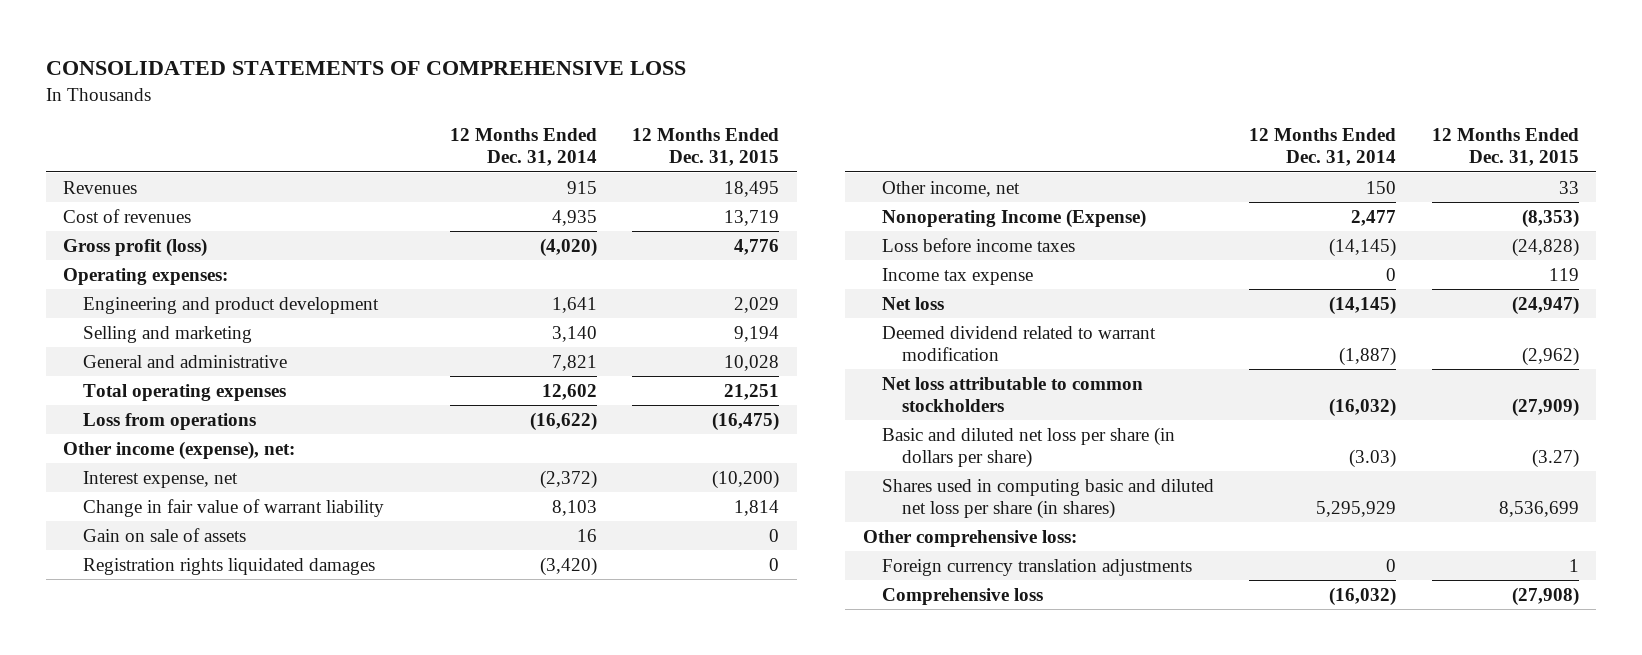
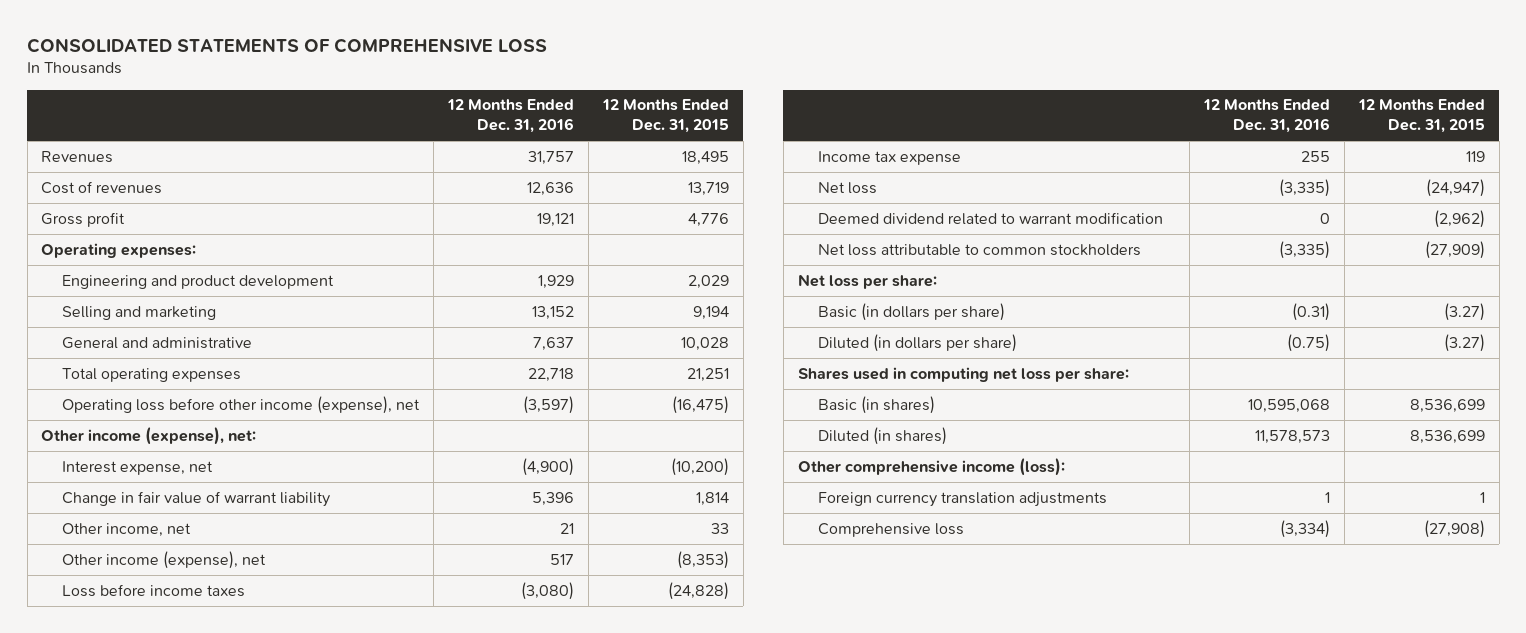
- | 12 Months Ended Dec. 31, 2014 | 12 Months Ended Dec. 31, 2015
+ | 12 Months Ended Dec. 31, 2016 | 12 Months Ended Dec. 31, 2015
- Gross profit (loss) | (4,020) | 4,776
+ Gross profit | 19,121 | 4,776
- Loss from operations | (16,622) | (16,475)
+ Operating loss before other income (expense), net | (3,597) | (16,475)
- Gain on sale of assets | 16 | 0
- Registration rights liquidated damages | (3,420) | 0
- Nonoperating Income (Expense) | 2,477 | (8,353)
+ Other income (expense), net | 517 | (8,353)
- Basic and diluted net loss per share (in dollars per share) | (3.03) | (3.27)
- Shares used in computing basic and diluted net loss per share (in shares) | 5,295,929 | 8,536,699
- Other comprehensive loss:
+ Net loss per share:
+ Basic (in dollars per share) | (0.31) | (3.27)
+ Diluted (in dollars per share) | (0.75) | (3.27)
+ Shares used in computing net loss per share:
+ Basic (in shares) | 10,595,068 | 8,536,699
+ Diluted (in shares) | 11,578,573 | 8,536,699
+ Other comprehensive income (loss):

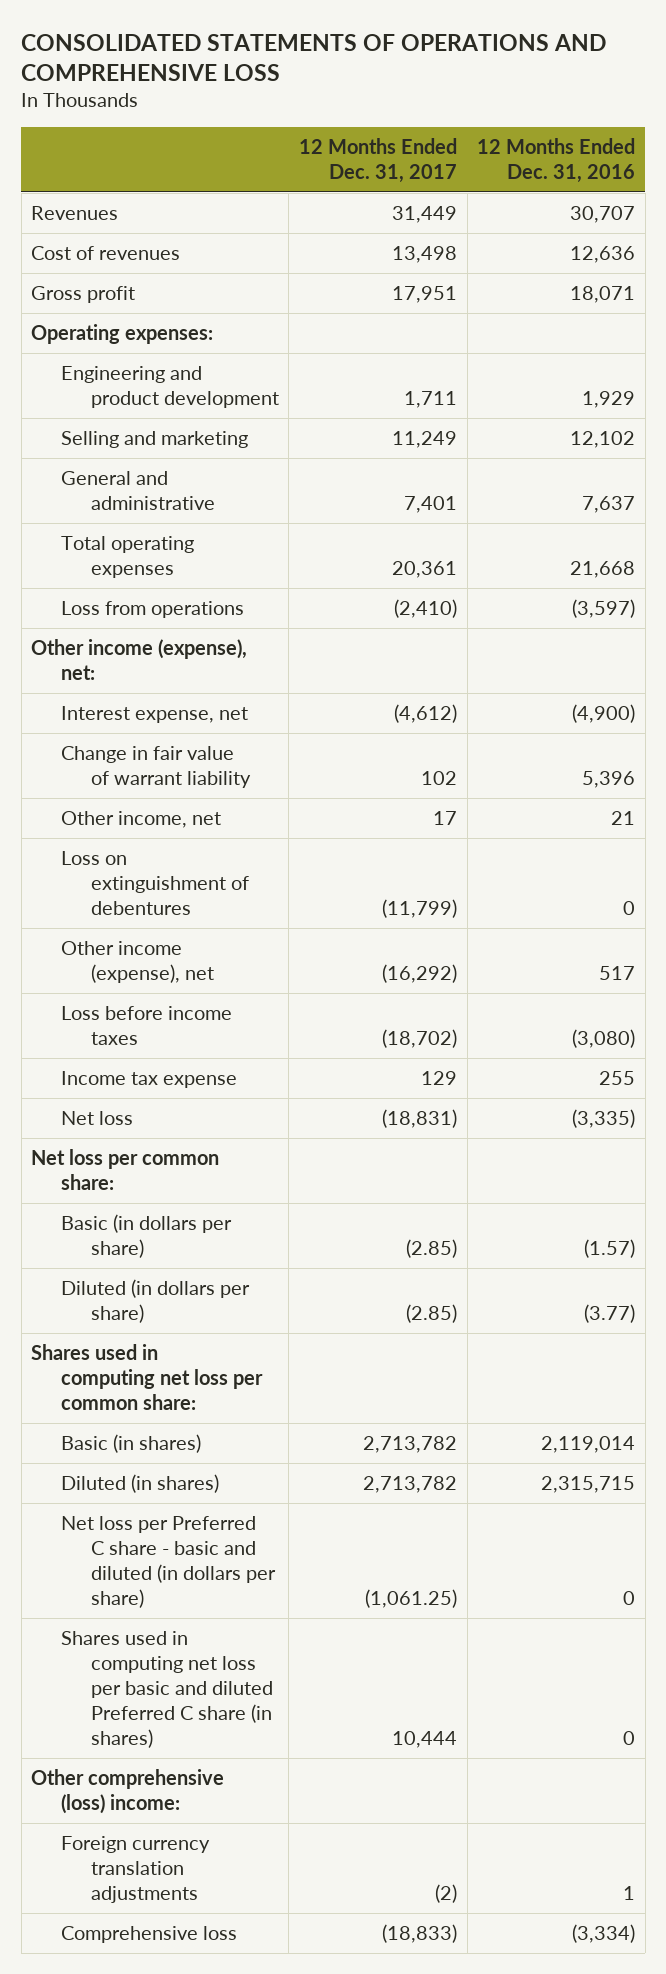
- CONSOLIDATED STATEMENTS OF COMPREHENSIVE LOSS
+ CONSOLIDATED STATEMENTS OF OPERATIONS AND COMPREHENSIVE LOSS
- | 12 Months Ended Dec. 31, 2016 | 12 Months Ended Dec. 31, 2015
+ | 12 Months Ended Dec. 31, 2017 | 12 Months Ended Dec. 31, 2016
- Revenues | 31,757 | 18,495
+ Revenues | 31,449 | 30,707
- Gross profit | 19,121 | 4,776
+ Gross profit | 17,951 | 18,071
- Selling and marketing | 13,152 | 9,194
+ Selling and marketing | 11,249 | 12,102
- Total operating expenses | 22,718 | 21,251
- Operating loss before other income (expense), net | (3,597) | (16,475)
+ Total operating expenses | 20,361 | 21,668
+ Loss from operations | (2,410) | (3,597)
+ Loss on extinguishment of debentures | (11,799) | 0
- Deemed dividend related to warrant modification | 0 | (2,962)
- Net loss attributable to common stockholders | (3,335) | (27,909)
- Net loss per share:
- Basic (in dollars per share) | (0.31) | (3.27)
- Diluted (in dollars per share) | (0.75) | (3.27)
- Shares used in computing net loss per share:
- Basic (in shares) | 10,595,068 | 8,536,699
- Diluted (in shares) | 11,578,573 | 8,536,699
- Other comprehensive income (loss):
+ Net loss per common share:
+ Basic (in dollars per share) | (2.85) | (1.57)
+ Diluted (in dollars per share) | (2.85) | (3.77)
+ Shares used in computing net loss per common share:
+ Basic (in shares) | 2,713,782 | 2,119,014
+ Diluted (in shares) | 2,713,782 | 2,315,715
+ Net loss per Preferred C share - basic and diluted (in dollars per share) | (1,061.25) | 0
+ Shares used in computing net loss per basic and diluted Preferred C share (in shares) | 10,444 | 0
+ Other comprehensive (loss) income:

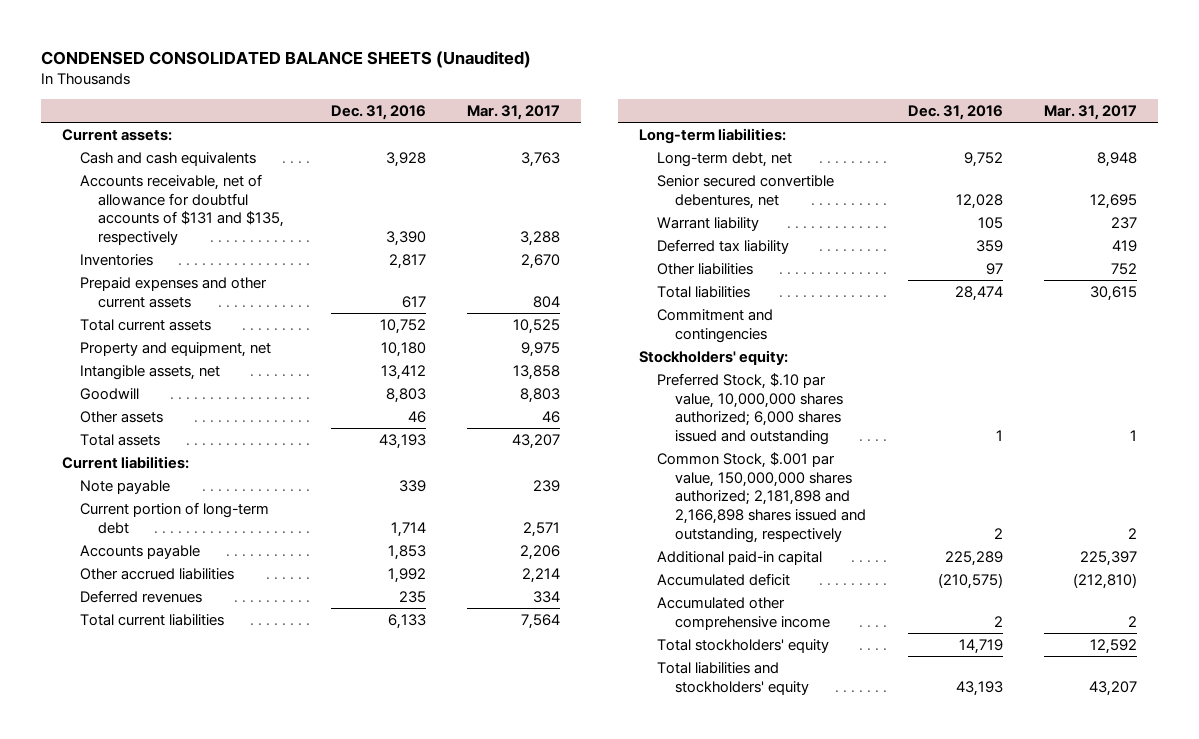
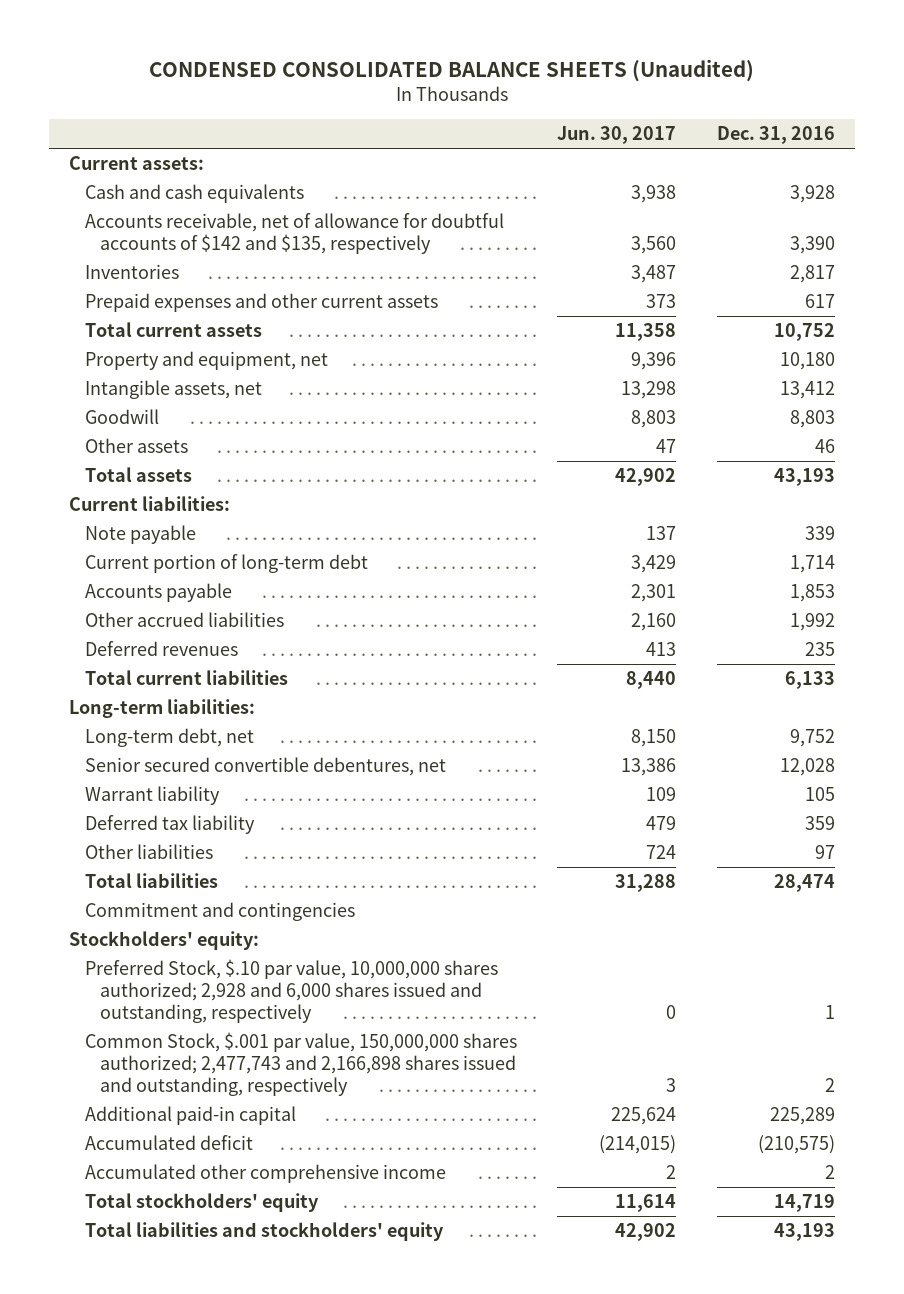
- | Dec. 31, 2016 | Mar. 31, 2017
+ | Jun. 30, 2017 | Dec. 31, 2016
- Accounts receivable, net of allowance for doubtful accounts of $131 and $135, respectively | 3,390 | 3,288
+ Accounts receivable, net of allowance for doubtful accounts of $142 and $135, respectively | 3,560 | 3,390
- Preferred Stock, $.10 par value, 10,000,000 shares authorized; 6,000 shares issued and outstanding | 1 | 1
- Common Stock, $.001 par value, 150,000,000 shares authorized; 2,181,898 and 2,166,898 shares issued and outstanding, respectively | 2 | 2
+ Preferred Stock, $.10 par value, 10,000,000 shares authorized; 2,928 and 6,000 shares issued and outstanding, respectively | 0 | 1
+ Common Stock, $.001 par value, 150,000,000 shares authorized; 2,477,743 and 2,166,898 shares issued and outstanding, respectively | 3 | 2

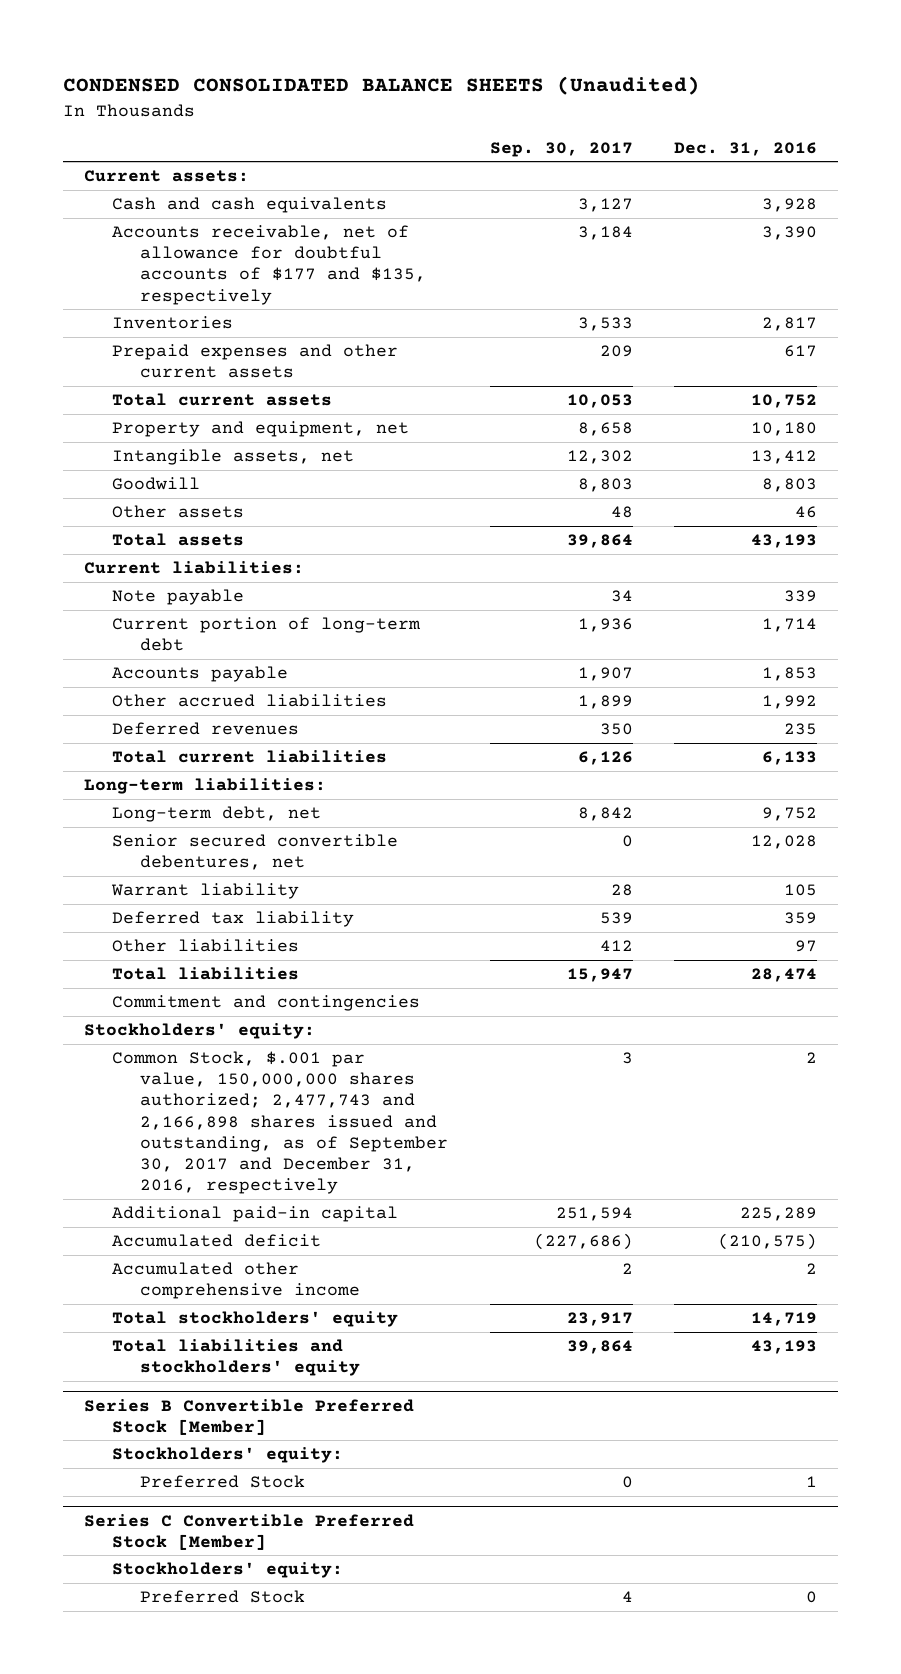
- | Jun. 30, 2017 | Dec. 31, 2016
+ | Sep. 30, 2017 | Dec. 31, 2016
- Accounts receivable, net of allowance for doubtful accounts of $142 and $135, respectively | 3,560 | 3,390
+ Accounts receivable, net of allowance for doubtful accounts of $177 and $135, respectively | 3,184 | 3,390
- Preferred Stock, $.10 par value, 10,000,000 shares authorized; 2,928 and 6,000 shares issued and outstanding, respectively | 0 | 1
- Common Stock, $.001 par value, 150,000,000 shares authorized; 2,477,743 and 2,166,898 shares issued and outstanding, respectively | 3 | 2
+ Common Stock, $.001 par value, 150,000,000 shares authorized; 2,477,743 and 2,166,898 shares issued and outstanding, as of September 30, 2017 and December 31, 2016, respectively | 3 | 2
+ Series B Convertible Preferred Stock [Member]
+ Stockholders' equity:
+ Preferred Stock | 0 | 1
+ Series C Convertible Preferred Stock [Member]
+ Stockholders' equity:
+ Preferred Stock | 4 | 0

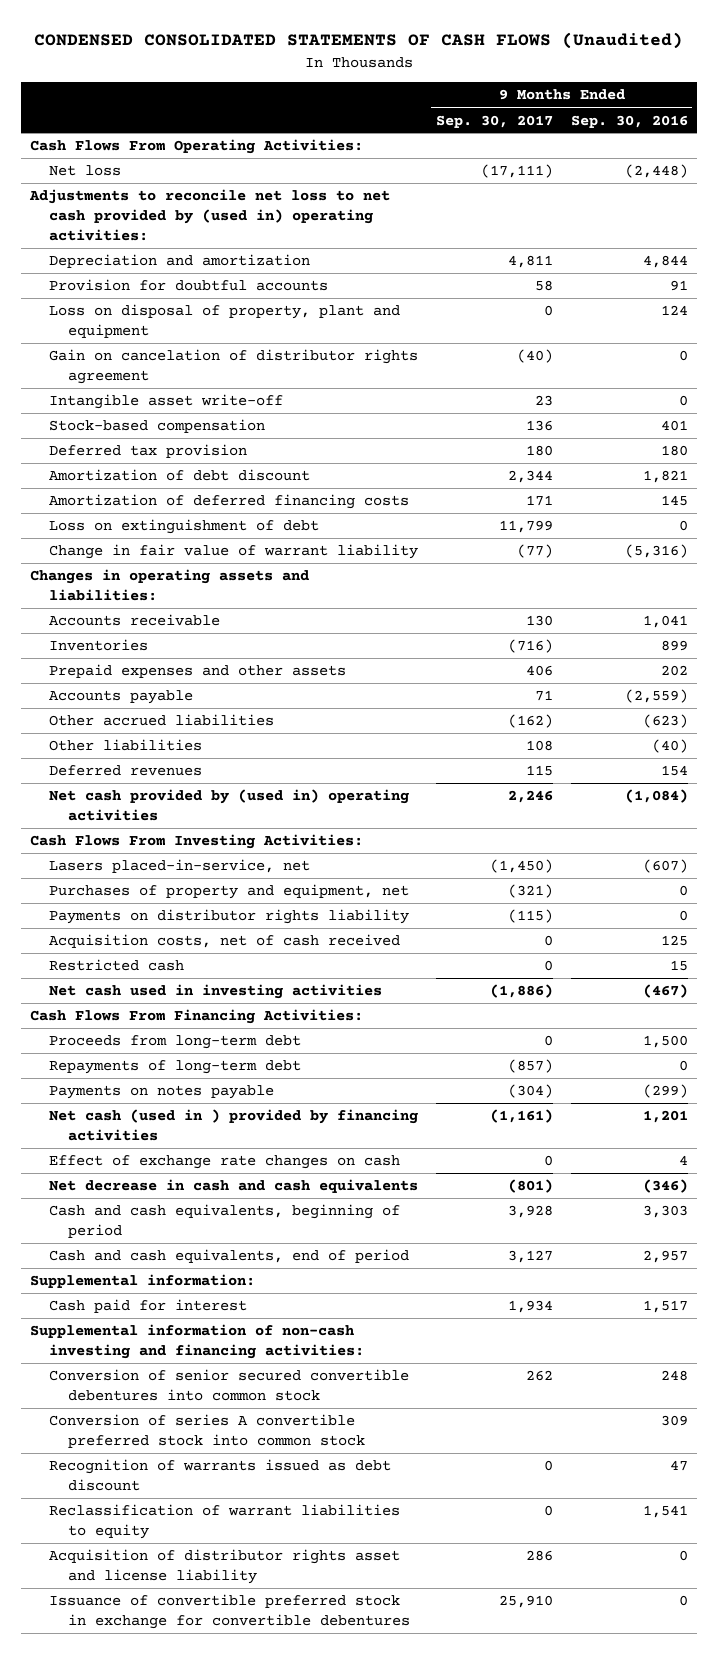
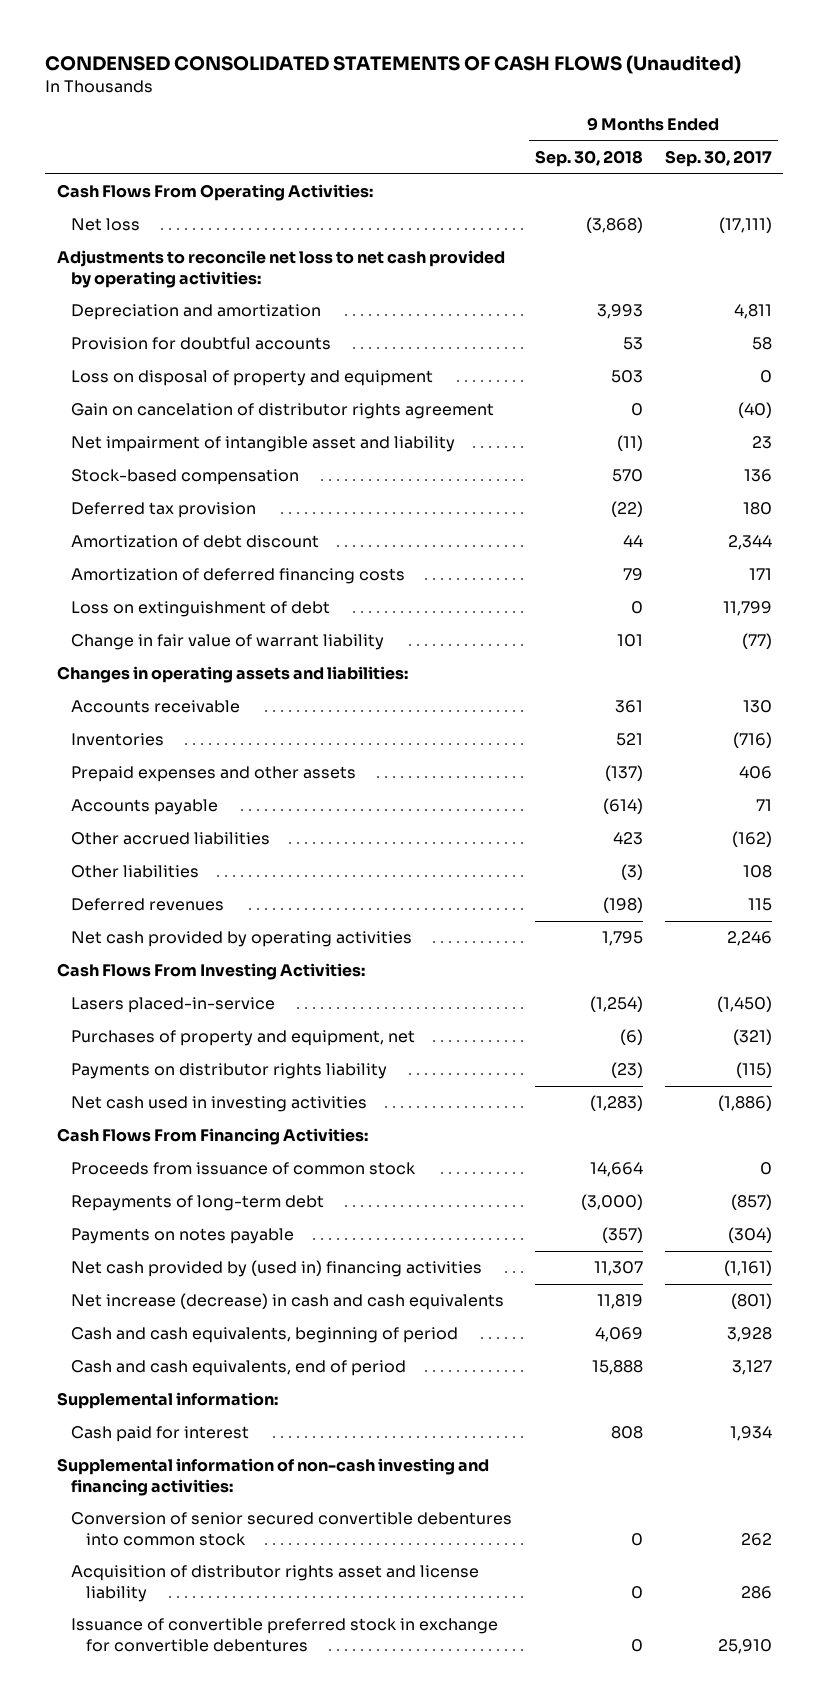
- | 9 Months Ended Sep. 30, 2017 | 9 Months Ended Sep. 30, 2016
+ | 9 Months Ended Sep. 30, 2018 | 9 Months Ended Sep. 30, 2017
- Adjustments to reconcile net loss to net cash provided by (used in) operating activities:
+ Adjustments to reconcile net loss to net cash provided by operating activities:
- Loss on disposal of property, plant and equipment | 0 | 124
+ Loss on disposal of property and equipment | 503 | 0
- Intangible asset write-off | 23 | 0
+ Net impairment of intangible asset and liability | (11) | 23
- Net cash provided by (used in) operating activities | 2,246 | (1,084)
+ Net cash provided by operating activities | 1,795 | 2,246
- Lasers placed-in-service, net | (1,450) | (607)
+ Lasers placed-in-service | (1,254) | (1,450)
- Acquisition costs, net of cash received | 0 | 125
- Restricted cash | 0 | 15
- Proceeds from long-term debt | 0 | 1,500
+ Proceeds from issuance of common stock | 14,664 | 0
- Net cash (used in ) provided by financing activities | (1,161) | 1,201
- Effect of exchange rate changes on cash | 0 | 4
- Net decrease in cash and cash equivalents | (801) | (346)
+ Net cash provided by (used in) financing activities | 11,307 | (1,161)
+ Net increase (decrease) in cash and cash equivalents | 11,819 | (801)
- Conversion of series A convertible preferred stock into common stock | | 309
- Recognition of warrants issued as debt discount | 0 | 47
- Reclassification of warrant liabilities to equity | 0 | 1,541

